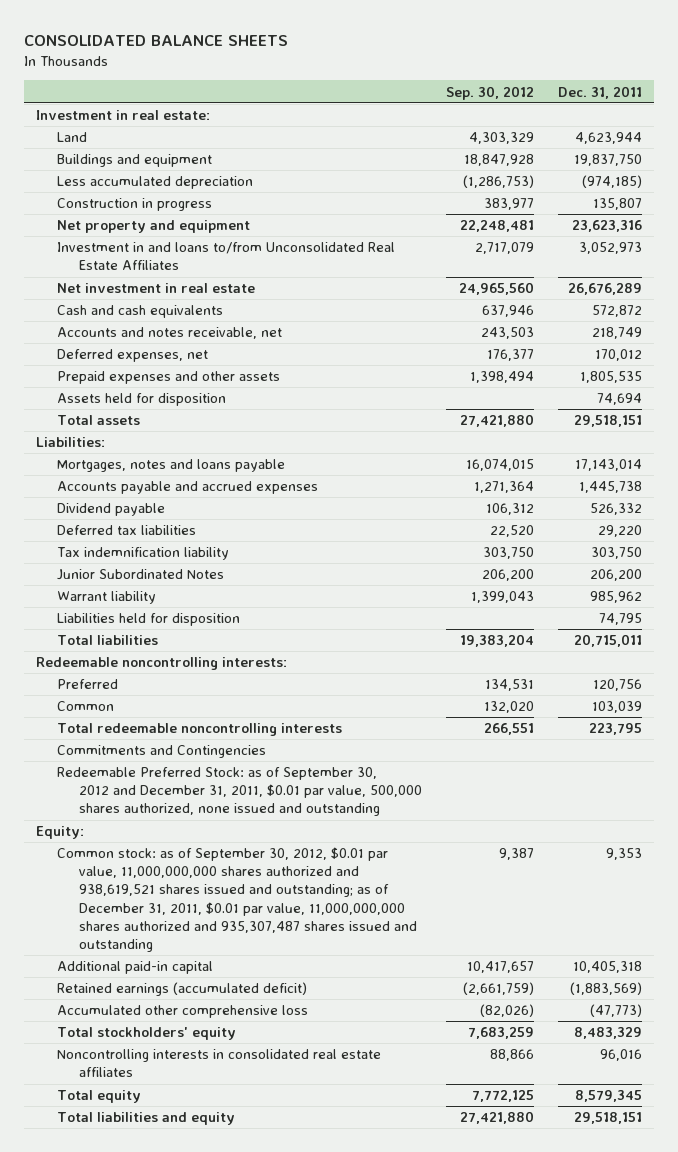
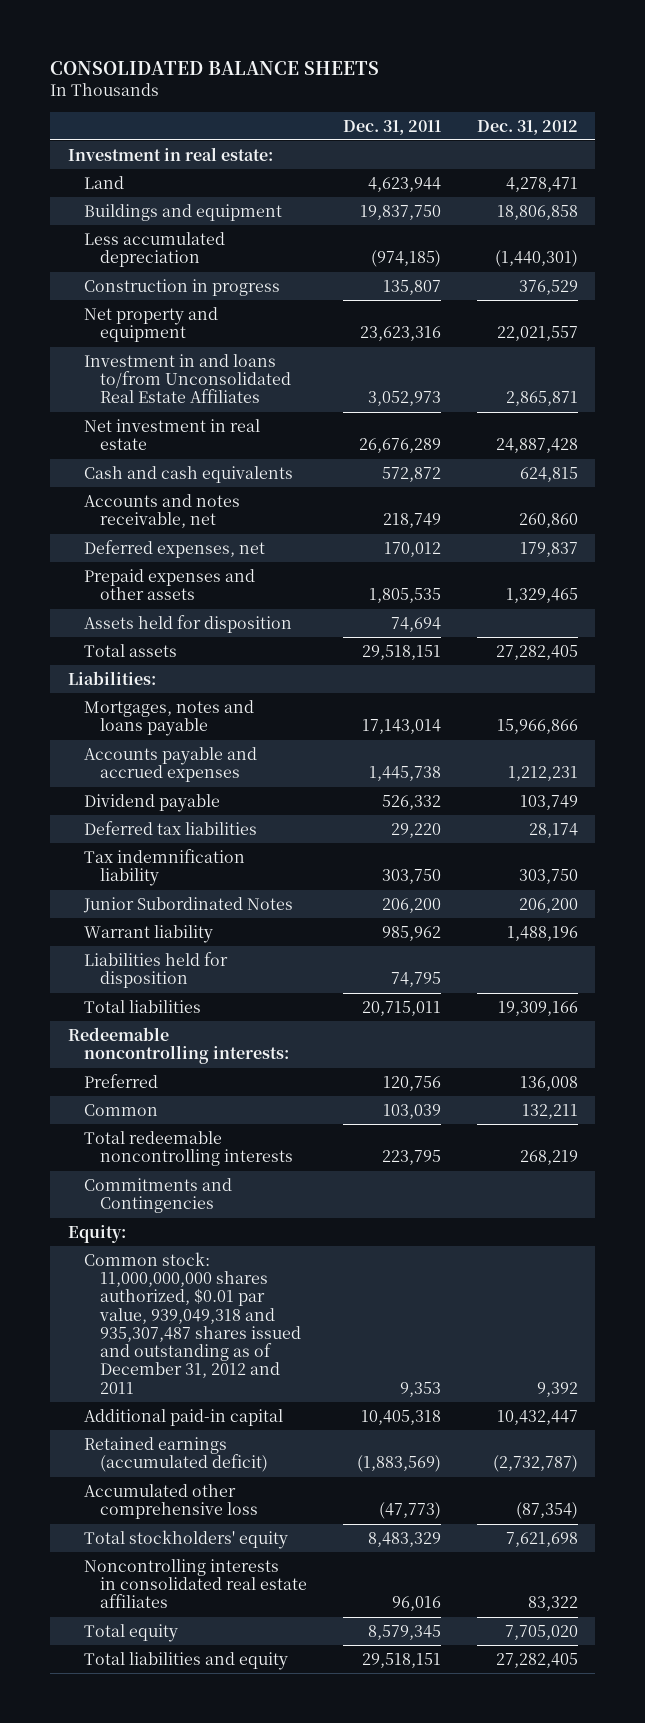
- | Sep. 30, 2012 | Dec. 31, 2011
+ | Dec. 31, 2011 | Dec. 31, 2012
- Redeemable Preferred Stock: as of September 30, 2012 and December 31, 2011, $0.01 par value, 500,000 shares authorized, none issued and outstanding
- Common stock: as of September 30, 2012, $0.01 par value, 11,000,000,000 shares authorized and 938,619,521 shares issued and outstanding; as of December 31, 2011, $0.01 par value, 11,000,000,000 shares authorized and 935,307,487 shares issued and outstanding | 9,387 | 9,353
+ Common stock: 11,000,000,000 shares authorized, $0.01 par value, 939,049,318 and 935,307,487 shares issued and outstanding as of December 31, 2012 and 2011 | 9,353 | 9,392

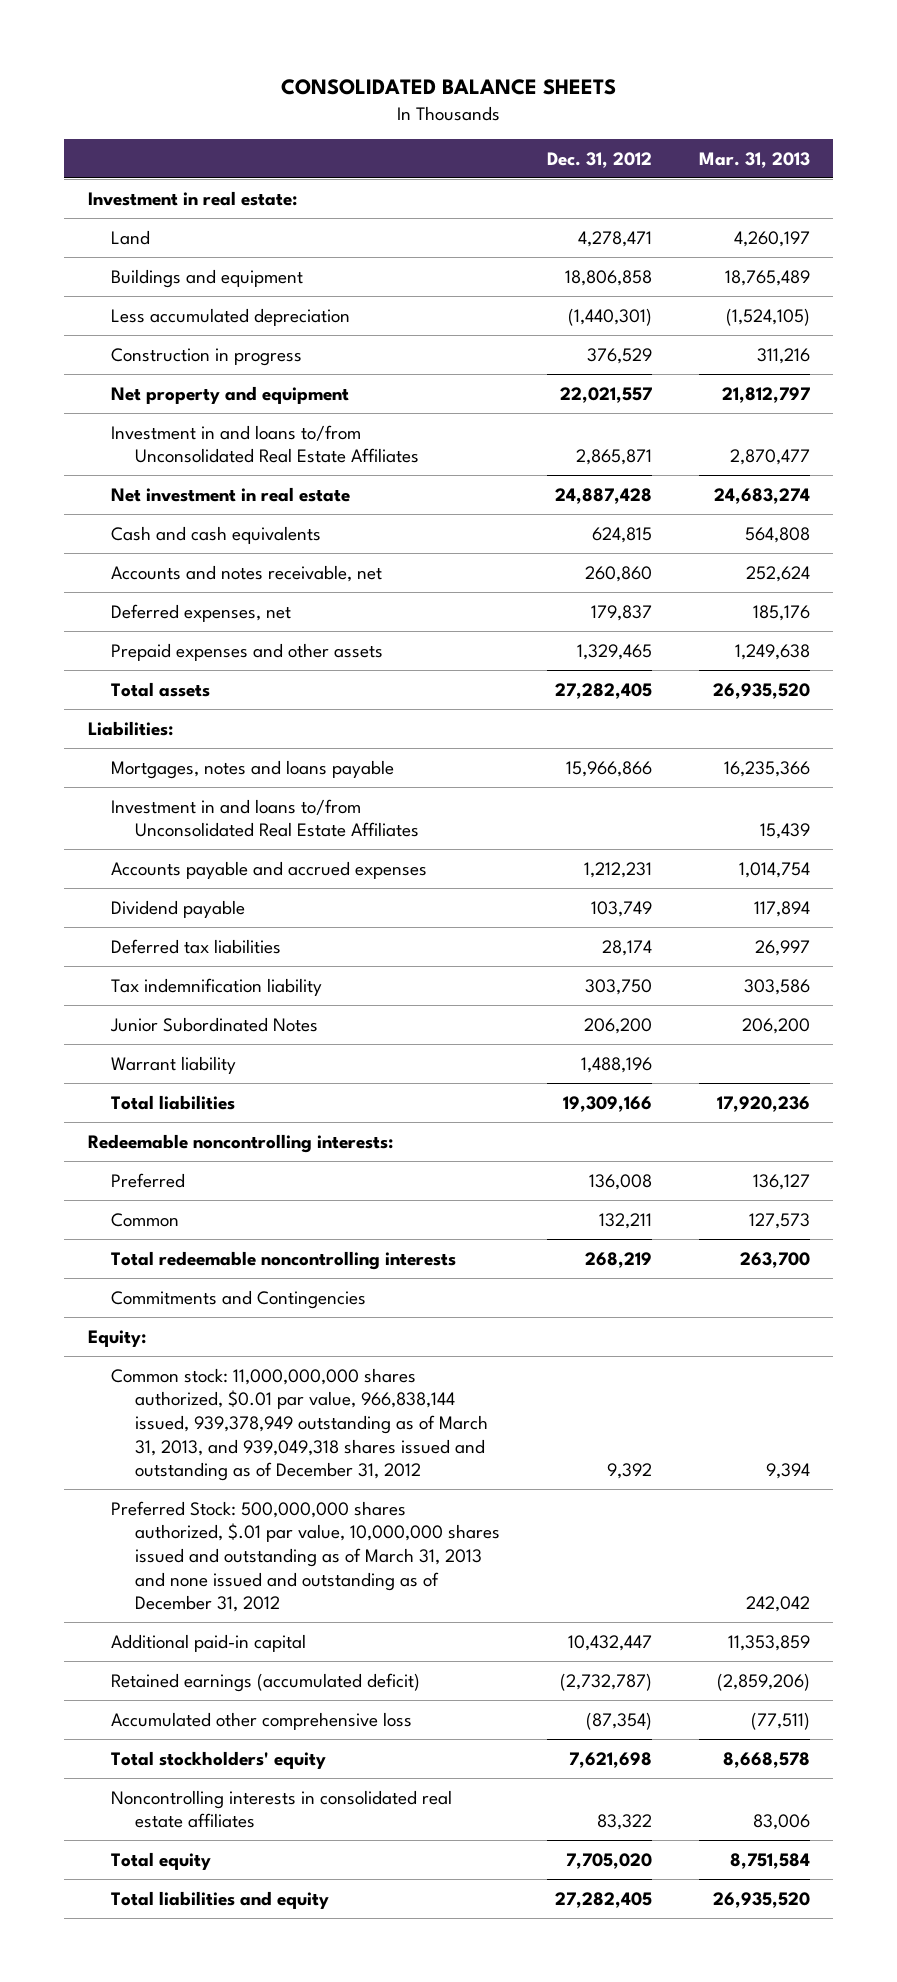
- | Dec. 31, 2011 | Dec. 31, 2012
+ | Dec. 31, 2012 | Mar. 31, 2013
- Assets held for disposition | 74,694 |
+ Investment in and loans to/from Unconsolidated Real Estate Affiliates | | 15,439
- Liabilities held for disposition | 74,795 |
- Common stock: 11,000,000,000 shares authorized, $0.01 par value, 939,049,318 and 935,307,487 shares issued and outstanding as of December 31, 2012 and 2011 | 9,353 | 9,392
+ Common stock: 11,000,000,000 shares authorized, $0.01 par value, 966,838,144 issued, 939,378,949 outstanding as of March 31, 2013, and 939,049,318 shares issued and outstanding as of December 31, 2012 | 9,392 | 9,394
+ Preferred Stock: 500,000,000 shares authorized, $.01 par value, 10,000,000 shares issued and outstanding as of March 31, 2013 and none issued and outstanding as of December 31, 2012 | | 242,042

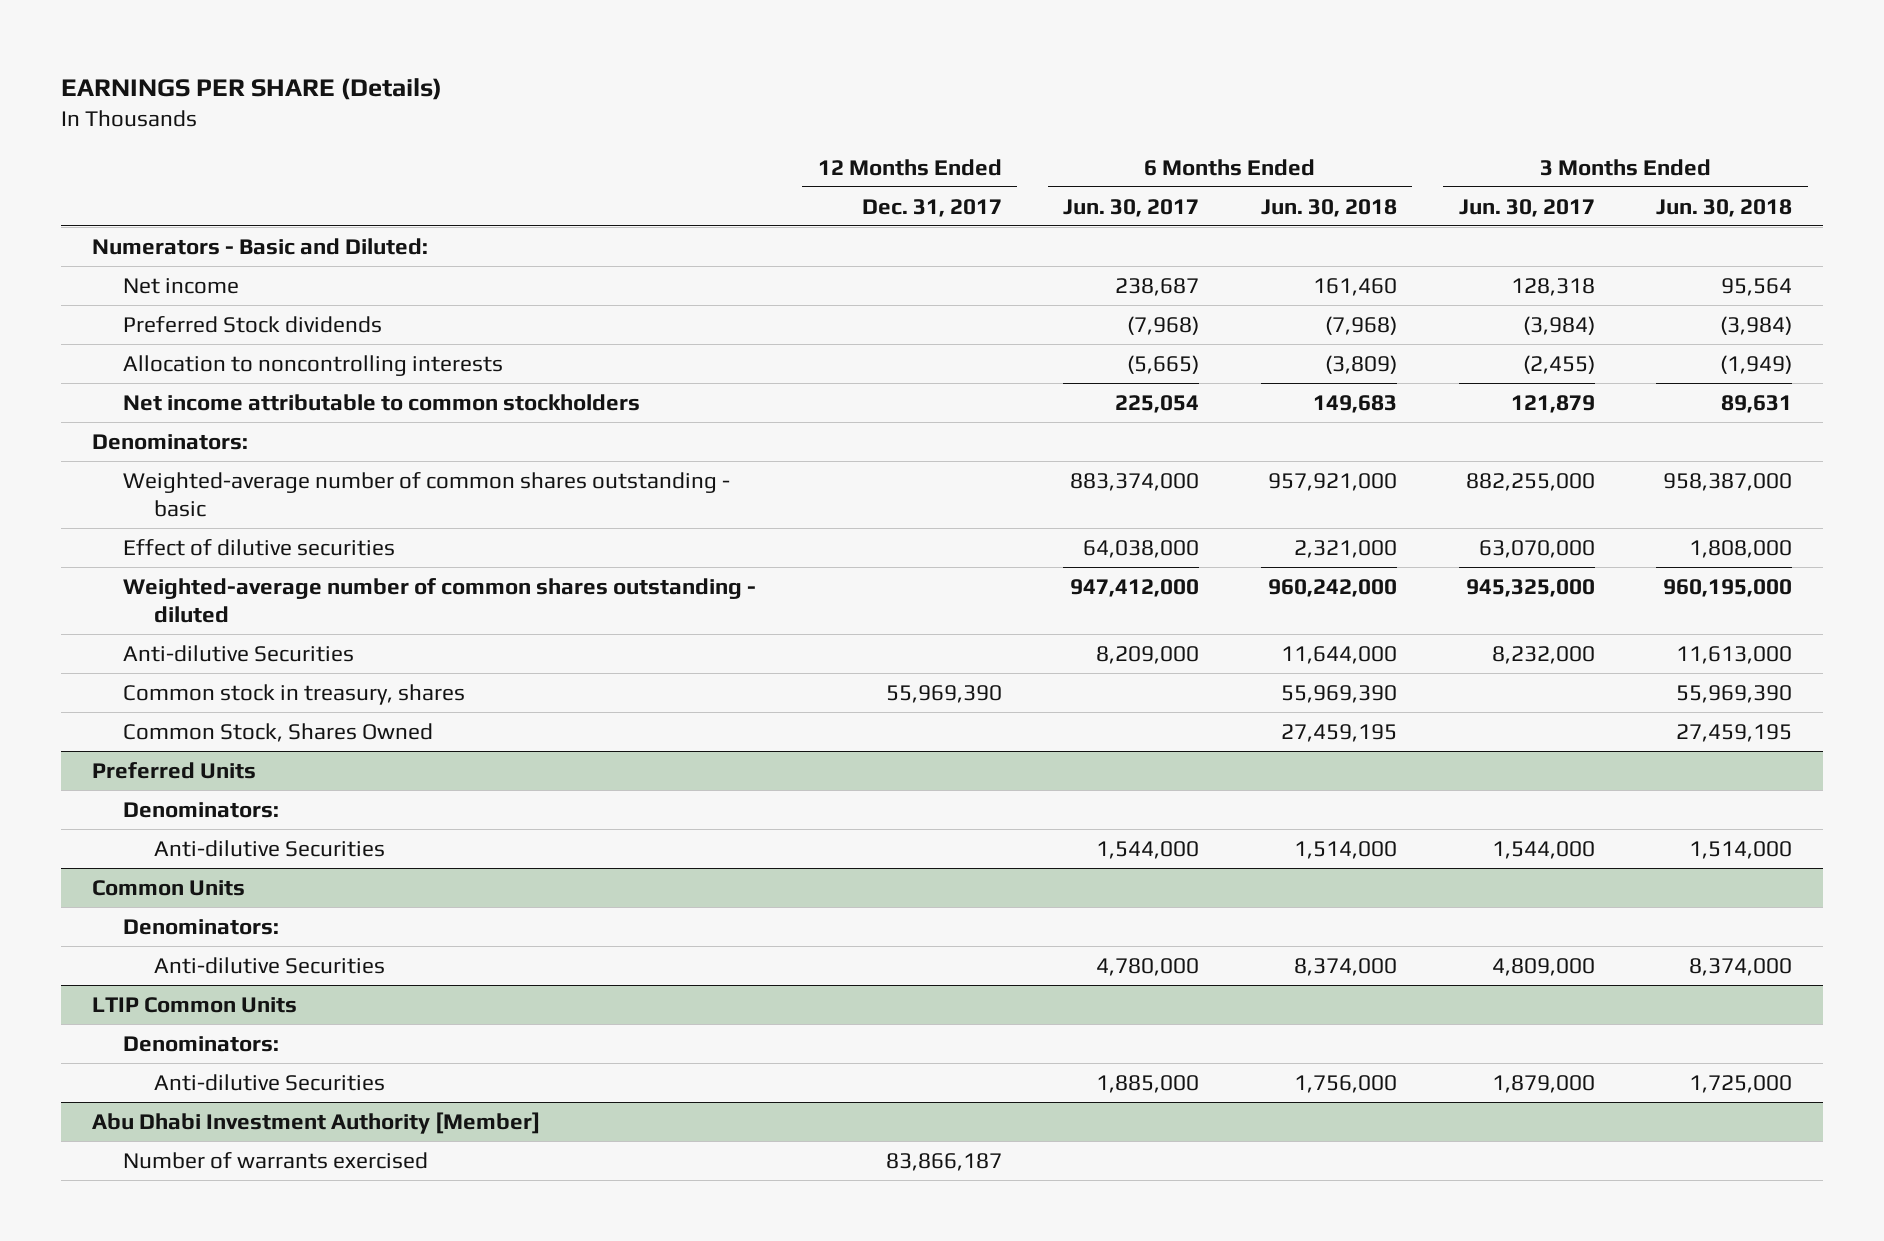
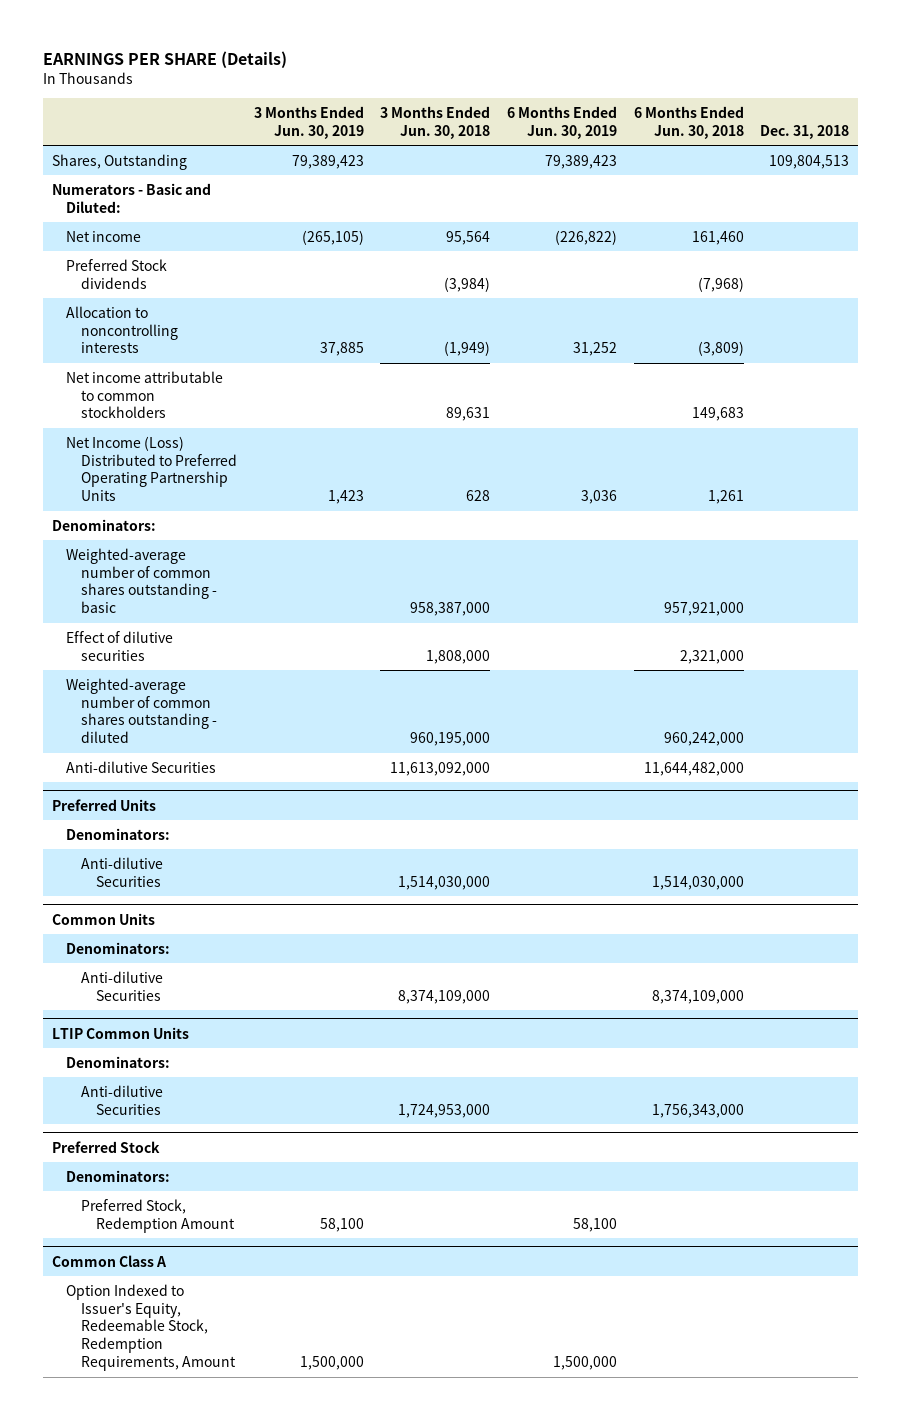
- | 12 Months Ended Dec. 31, 2017 | 6 Months Ended Jun. 30, 2017 | 6 Months Ended Jun. 30, 2018 | 3 Months Ended Jun. 30, 2017 | 3 Months Ended Jun. 30, 2018
+ | 3 Months Ended Jun. 30, 2019 | 3 Months Ended Jun. 30, 2018 | 6 Months Ended Jun. 30, 2019 | 6 Months Ended Jun. 30, 2018 | Dec. 31, 2018
+ Shares, Outstanding | 79,389,423 | | 79,389,423 | | 109,804,513
+ Net Income (Loss) Distributed to Preferred Operating Partnership Units | 1,423 | 628 | 3,036 | 1,261 |
- Anti-dilutive Securities | | 8,209,000 | 11,644,000 | 8,232,000 | 11,613,000
- Common stock in treasury, shares | 55,969,390 | | 55,969,390 | | 55,969,390
- Common Stock, Shares Owned | | | 27,459,195 | | 27,459,195
+ Anti-dilutive Securities | | 11,613,092,000 | | 11,644,482,000 |
@ Preferred Units
- Anti-dilutive Securities | | 1,544,000 | 1,514,000 | 1,544,000 | 1,514,000
+ Anti-dilutive Securities | | 1,514,030,000 | | 1,514,030,000 |
@ Common Units
- Anti-dilutive Securities | | 4,780,000 | 8,374,000 | 4,809,000 | 8,374,000
+ Anti-dilutive Securities | | 8,374,109,000 | | 8,374,109,000 |
@ LTIP Common Units
- Anti-dilutive Securities | | 1,885,000 | 1,756,000 | 1,879,000 | 1,725,000
- Abu Dhabi Investment Authority [Member]
- Number of warrants exercised | 83,866,187 | | | |
@ LTIP Common Units
+ Anti-dilutive Securities | | 1,724,953,000 | | 1,756,343,000 |
+ Preferred Stock
+ Denominators:
+ Preferred Stock, Redemption Amount | 58,100 | | 58,100 | |
+ Common Class A
+ Option Indexed to Issuer's Equity, Redeemable Stock, Redemption Requirements, Amount | 1,500,000 | | 1,500,000 | |

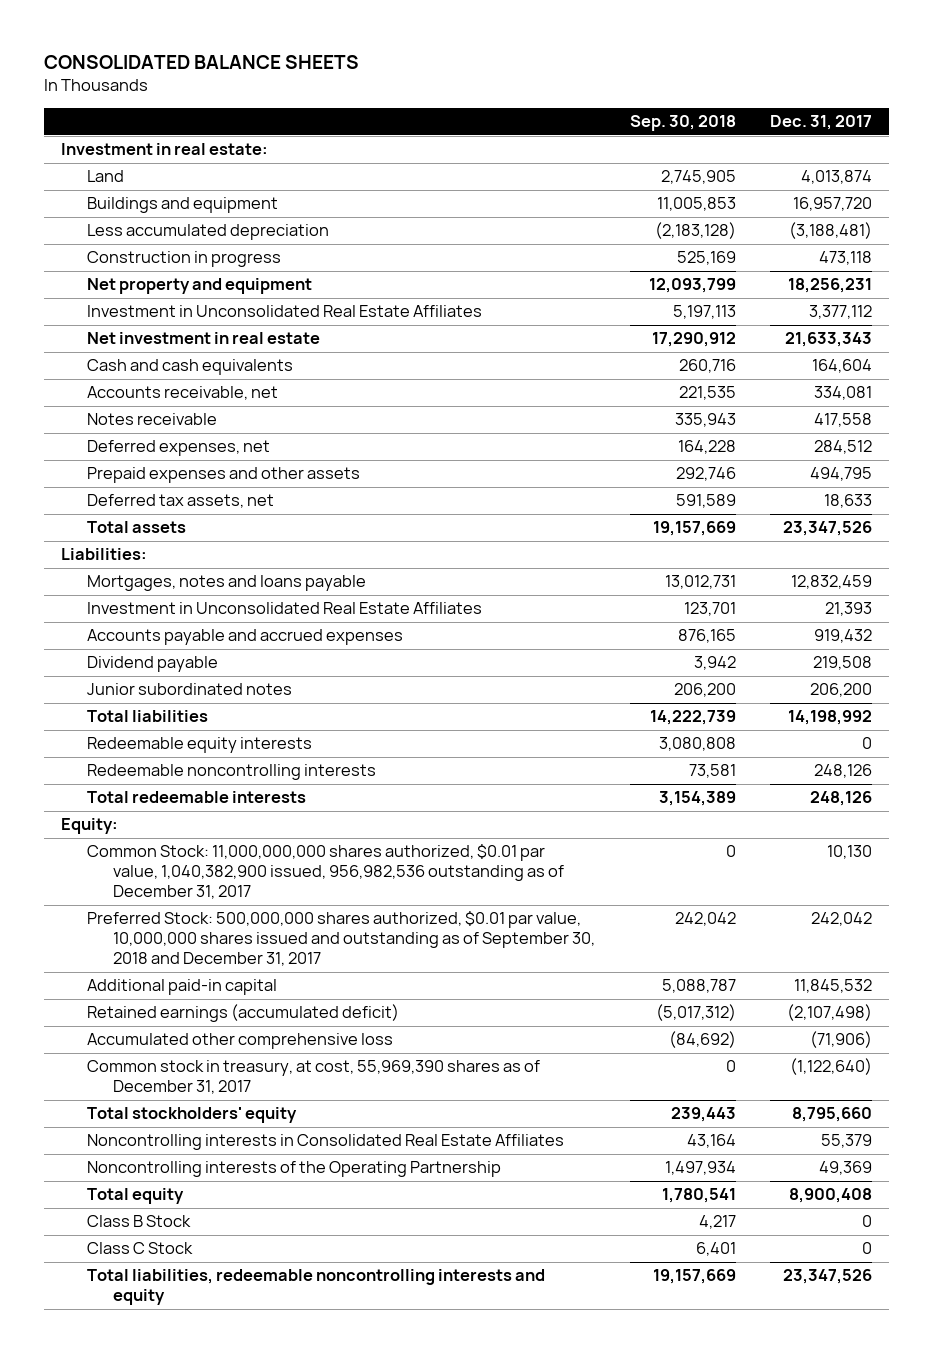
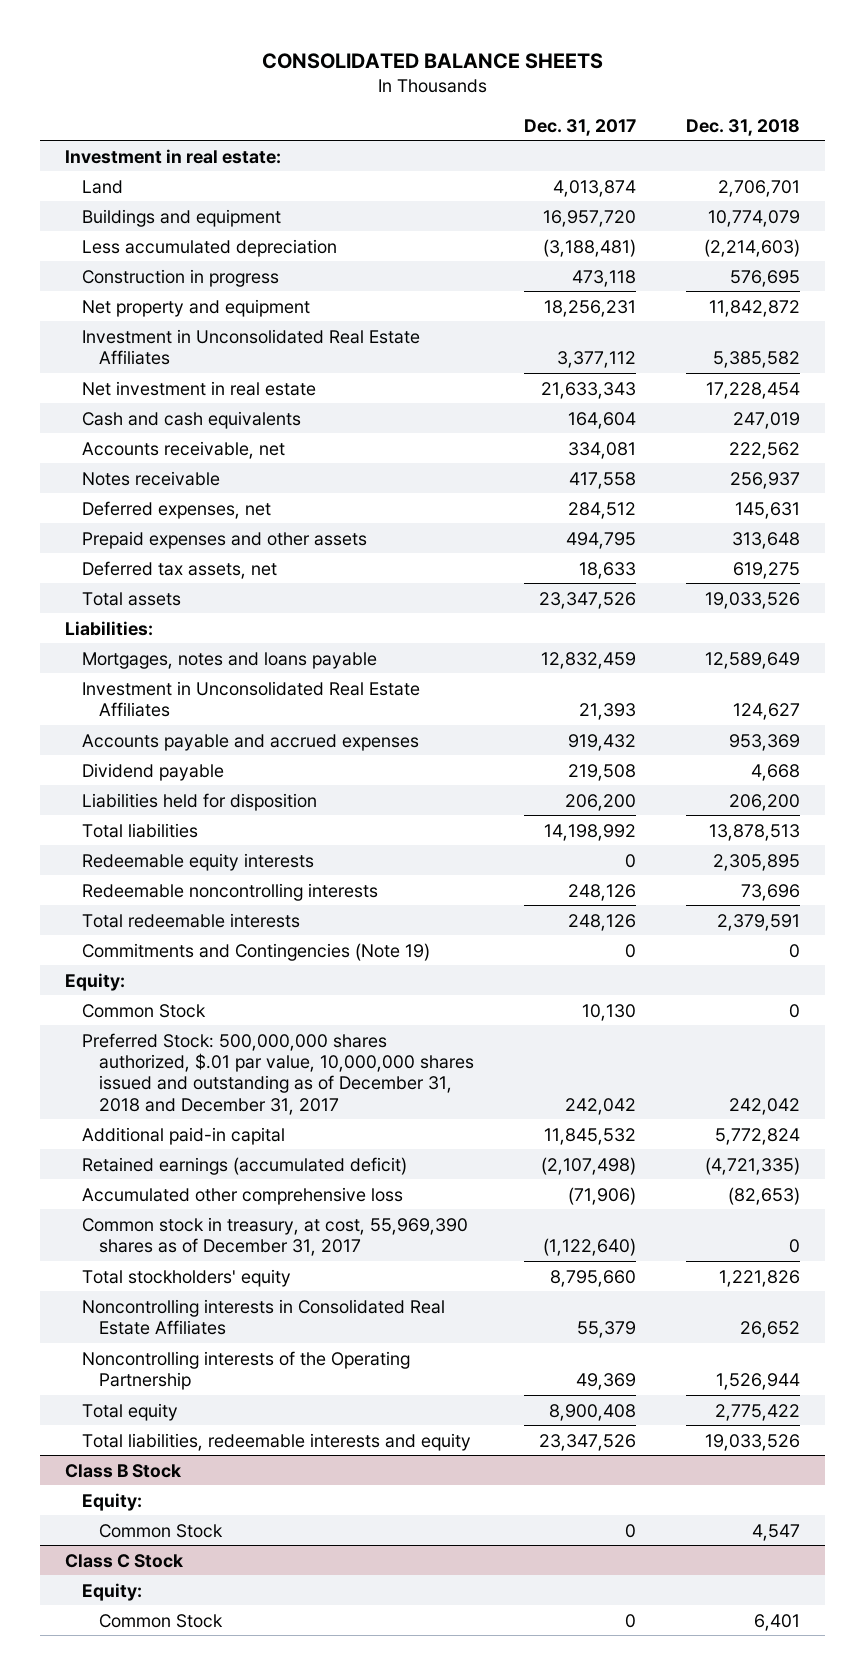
- | Sep. 30, 2018 | Dec. 31, 2017
+ | Dec. 31, 2017 | Dec. 31, 2018
- Junior subordinated notes | 206,200 | 206,200
+ Liabilities held for disposition | 206,200 | 206,200
+ Commitments and Contingencies (Note 19) | 0 | 0
- Common Stock: 11,000,000,000 shares authorized, $0.01 par value, 1,040,382,900 issued, 956,982,536 outstanding as of December 31, 2017 | 0 | 10,130
- Preferred Stock: 500,000,000 shares authorized, $0.01 par value, 10,000,000 shares issued and outstanding as of September 30, 2018 and December 31, 2017 | 242,042 | 242,042
+ Common Stock | 10,130 | 0
+ Preferred Stock: 500,000,000 shares authorized, $.01 par value, 10,000,000 shares issued and outstanding as of December 31, 2018 and December 31, 2017 | 242,042 | 242,042
- Class B Stock | 4,217 | 0
- Class C Stock | 6,401 | 0
- Total liabilities, redeemable noncontrolling interests and equity | 19,157,669 | 23,347,526
+ Total liabilities, redeemable interests and equity | 23,347,526 | 19,033,526
+ Class B Stock
+ Equity:
+ Common Stock | 0 | 4,547
+ Class C Stock
+ Equity:
+ Common Stock | 0 | 6,401

